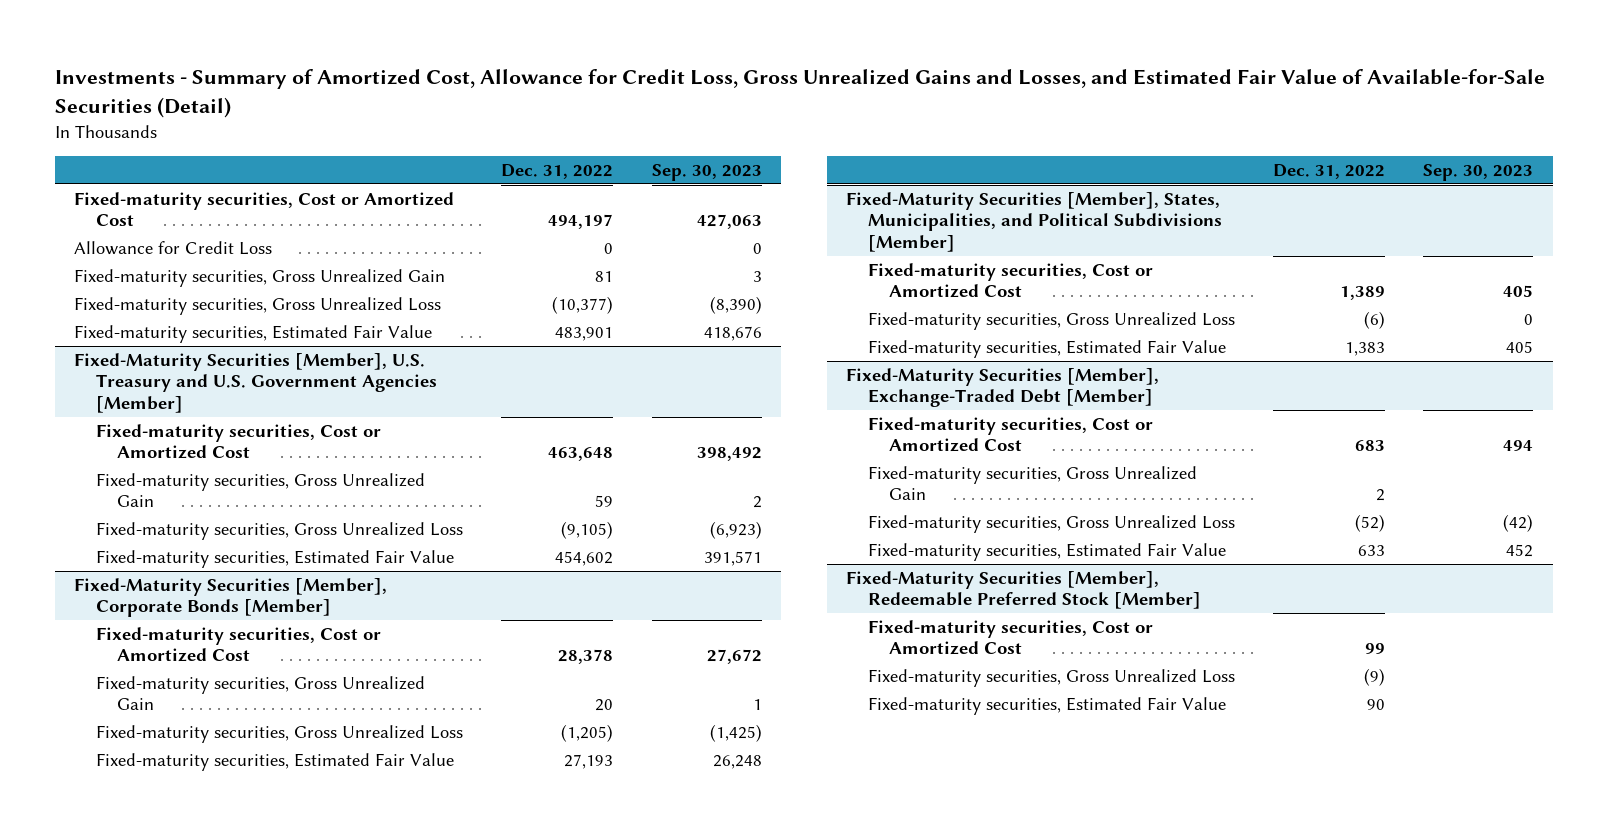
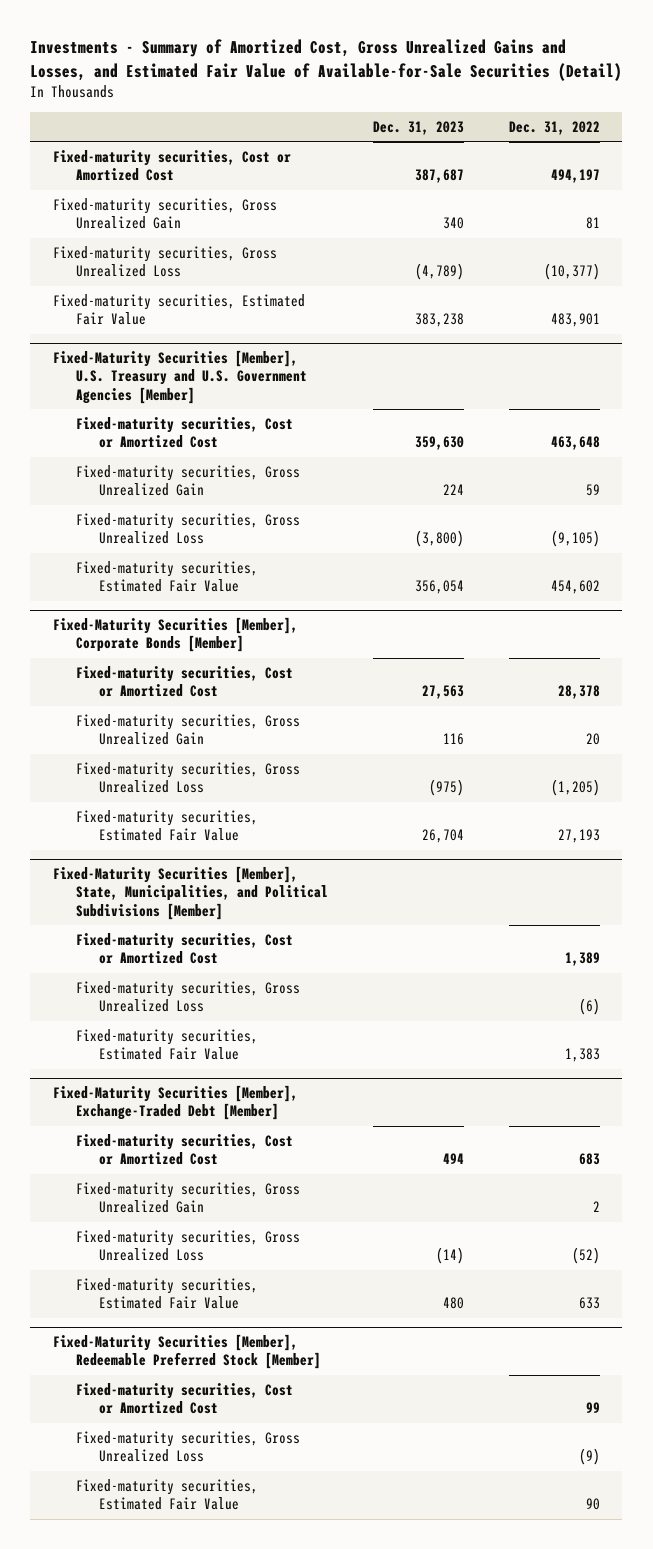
- Investments - Summary of Amortized Cost, Allowance for Credit Loss, Gross Unrealized Gains and Losses, and Estimated Fair Value of Available-for-Sale Securities (Detail)
+ Investments - Summary of Amortized Cost, Gross Unrealized Gains and Losses, and Estimated Fair Value of Available-for-Sale Securities (Detail)
- | Dec. 31, 2022 | Sep. 30, 2023
+ | Dec. 31, 2023 | Dec. 31, 2022
- Allowance for Credit Loss | 0 | 0
- Fixed-Maturity Securities [Member], States, Municipalities, and Political Subdivisions [Member]
+ Fixed-Maturity Securities [Member], State, Municipalities, and Political Subdivisions [Member]

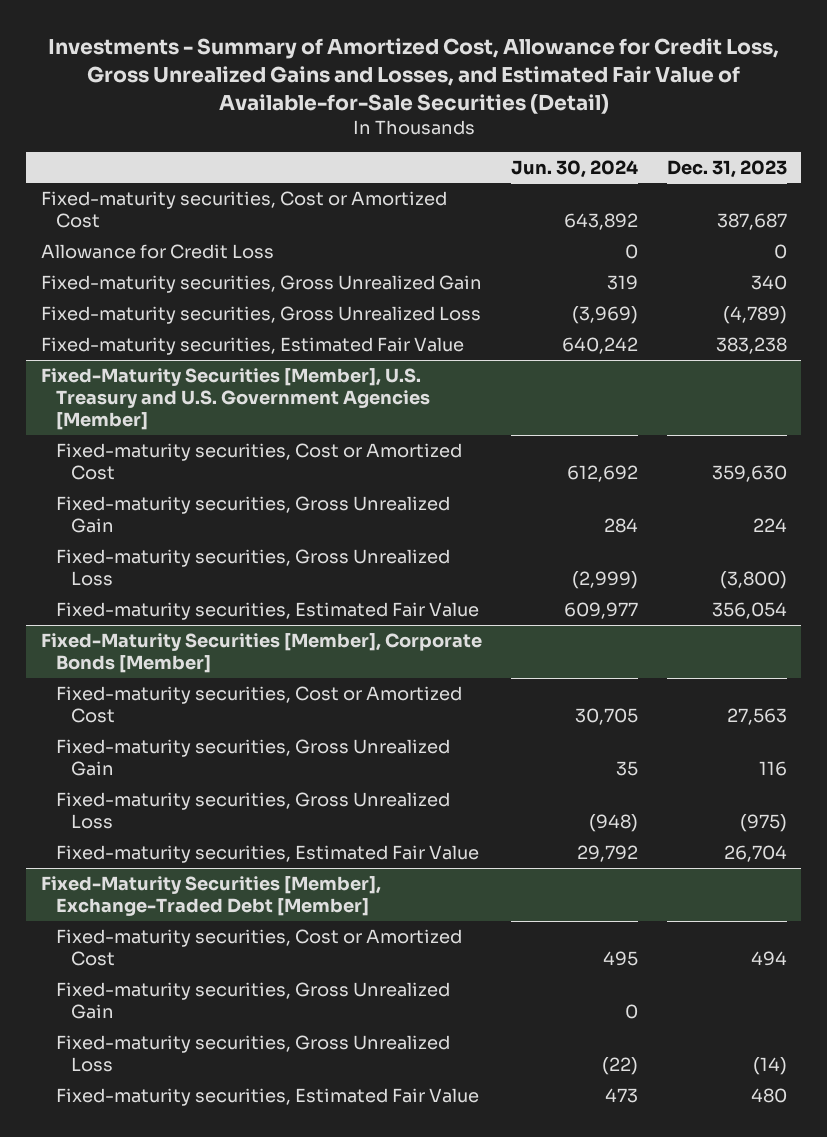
- Investments - Summary of Amortized Cost, Gross Unrealized Gains and Losses, and Estimated Fair Value of Available-for-Sale Securities (Detail)
+ Investments - Summary of Amortized Cost, Allowance for Credit Loss, Gross Unrealized Gains and Losses, and Estimated Fair Value of Available-for-Sale Securities (Detail)
- | Dec. 31, 2023 | Dec. 31, 2022
+ | Jun. 30, 2024 | Dec. 31, 2023
+ Allowance for Credit Loss | 0 | 0
- Fixed-Maturity Securities [Member], State, Municipalities, and Political Subdivisions [Member]
- Fixed-maturity securities, Cost or Amortized Cost | | 1,389
- Fixed-maturity securities, Gross Unrealized Loss | | (6)
- Fixed-maturity securities, Estimated Fair Value | | 1,383
- Fixed-Maturity Securities [Member], Redeemable Preferred Stock [Member]
- Fixed-maturity securities, Cost or Amortized Cost | | 99
- Fixed-maturity securities, Gross Unrealized Loss | | (9)
- Fixed-maturity securities, Estimated Fair Value | | 90

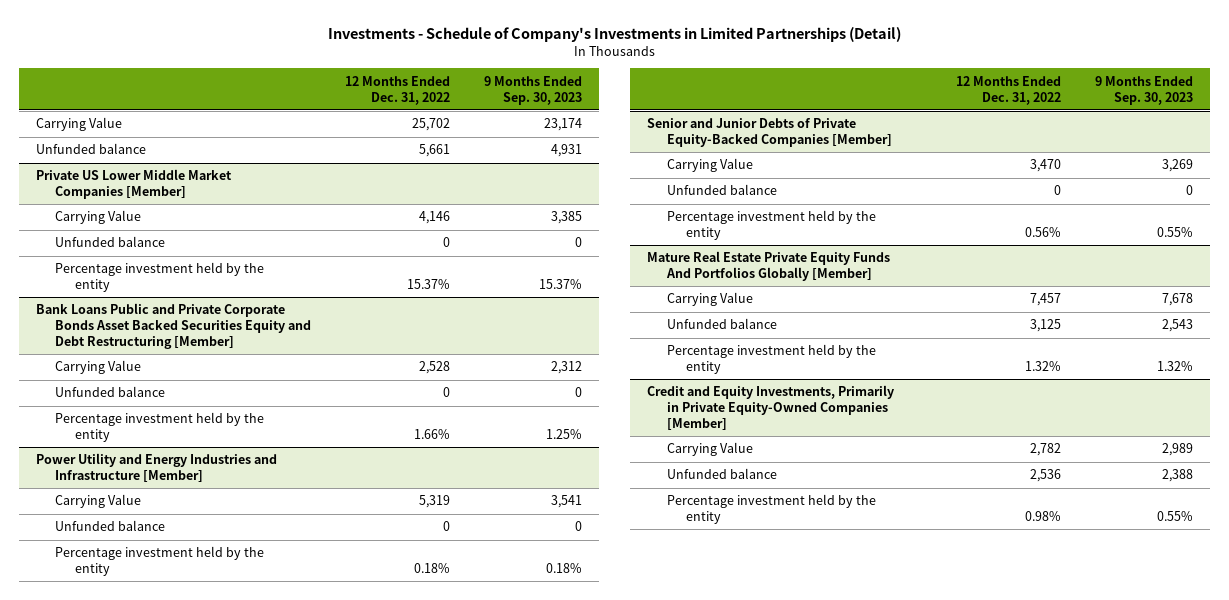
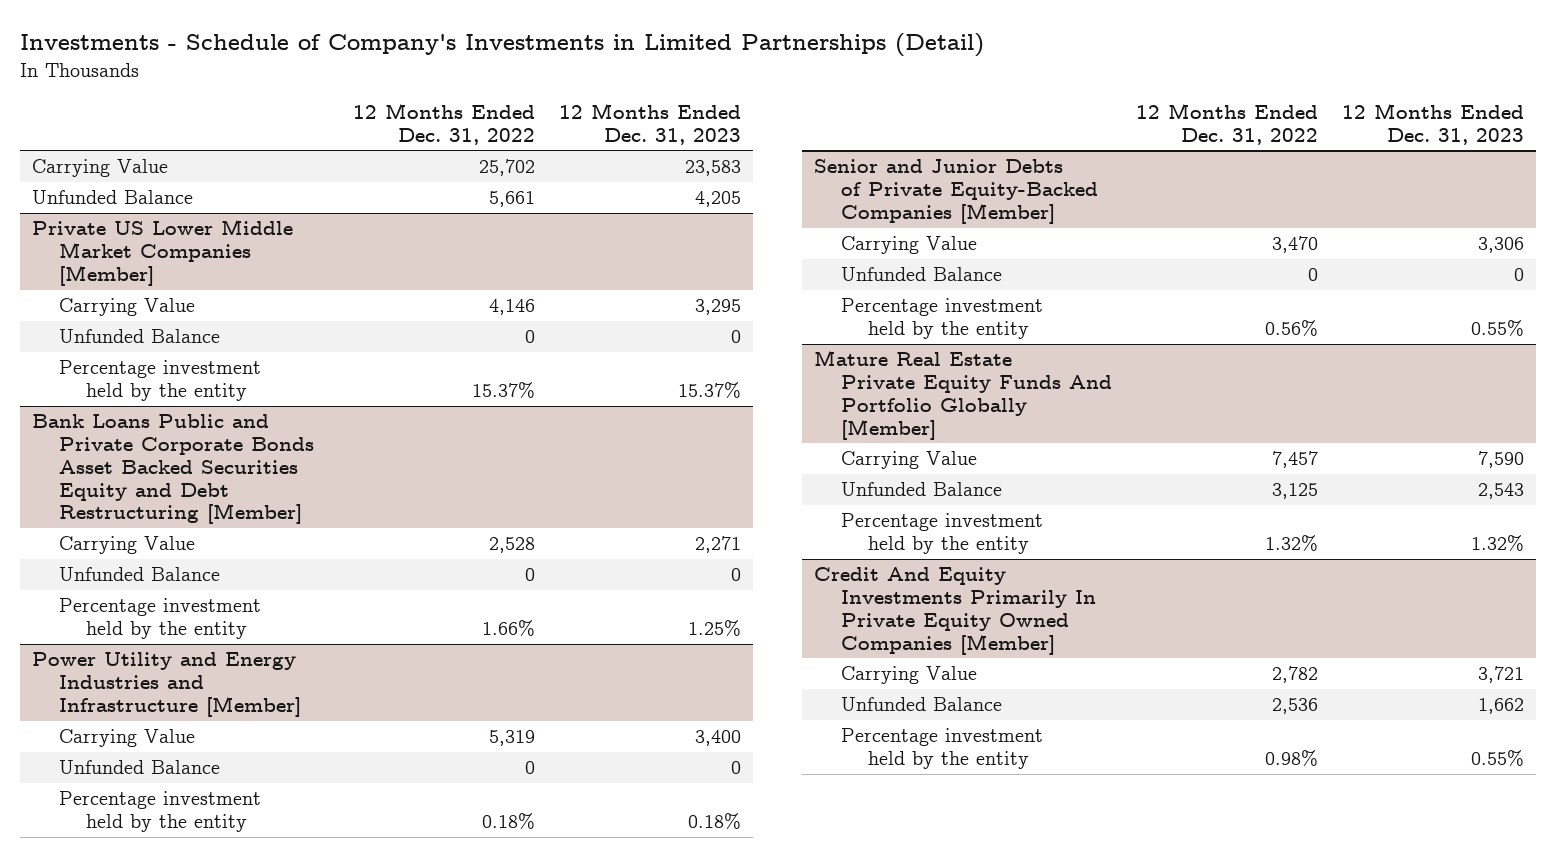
- | 12 Months Ended Dec. 31, 2022 | 9 Months Ended Sep. 30, 2023
+ | 12 Months Ended Dec. 31, 2022 | 12 Months Ended Dec. 31, 2023
- Unfunded balance | 5,661 | 4,931
+ Unfunded Balance | 5,661 | 4,205
@ Private US Lower Middle Market Companies [Member]
- Unfunded balance | 0 | 0
+ Unfunded Balance | 0 | 0
@ Bank Loans Public and Private Corporate Bonds Asset Backed Securities Equity and Debt Restructuring [Member]
- Unfunded balance | 0 | 0
+ Unfunded Balance | 0 | 0
@ Power Utility and Energy Industries and Infrastructure [Member]
- Unfunded balance | 0 | 0
+ Unfunded Balance | 0 | 0
@ Senior and Junior Debts of Private Equity-Backed Companies [Member]
- Unfunded balance | 0 | 0
+ Unfunded Balance | 0 | 0
- Mature Real Estate Private Equity Funds And Portfolios Globally [Member]
+ Mature Real Estate Private Equity Funds And Portfolio Globally [Member]
- Unfunded balance | 3,125 | 2,543
+ Unfunded Balance | 3,125 | 2,543
- Credit and Equity Investments, Primarily in Private Equity-Owned Companies [Member]
+ Credit And Equity Investments Primarily In Private Equity Owned Companies [Member]
- Unfunded balance | 2,536 | 2,388
+ Unfunded Balance | 2,536 | 1,662

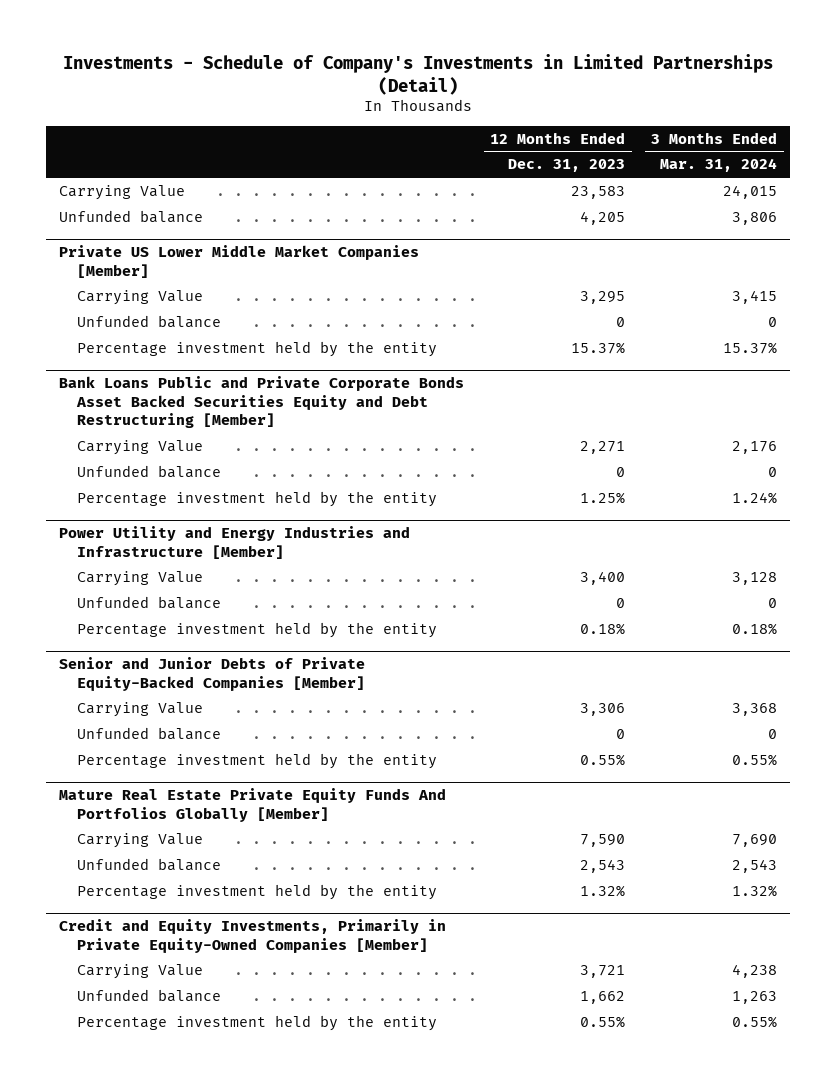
- | 12 Months Ended Dec. 31, 2022 | 12 Months Ended Dec. 31, 2023
+ | 12 Months Ended Dec. 31, 2023 | 3 Months Ended Mar. 31, 2024
- Unfunded Balance | 5,661 | 4,205
+ Unfunded balance | 4,205 | 3,806
@ Private US Lower Middle Market Companies [Member]
- Unfunded Balance | 0 | 0
+ Unfunded balance | 0 | 0
@ Bank Loans Public and Private Corporate Bonds Asset Backed Securities Equity and Debt Restructuring [Member]
- Unfunded Balance | 0 | 0
+ Unfunded balance | 0 | 0
@ Power Utility and Energy Industries and Infrastructure [Member]
- Unfunded Balance | 0 | 0
+ Unfunded balance | 0 | 0
@ Senior and Junior Debts of Private Equity-Backed Companies [Member]
- Unfunded Balance | 0 | 0
+ Unfunded balance | 0 | 0
- Mature Real Estate Private Equity Funds And Portfolio Globally [Member]
+ Mature Real Estate Private Equity Funds And Portfolios Globally [Member]
- Unfunded Balance | 3,125 | 2,543
+ Unfunded balance | 2,543 | 2,543
- Credit And Equity Investments Primarily In Private Equity Owned Companies [Member]
+ Credit and Equity Investments, Primarily in Private Equity-Owned Companies [Member]
- Unfunded Balance | 2,536 | 1,662
+ Unfunded balance | 1,662 | 1,263

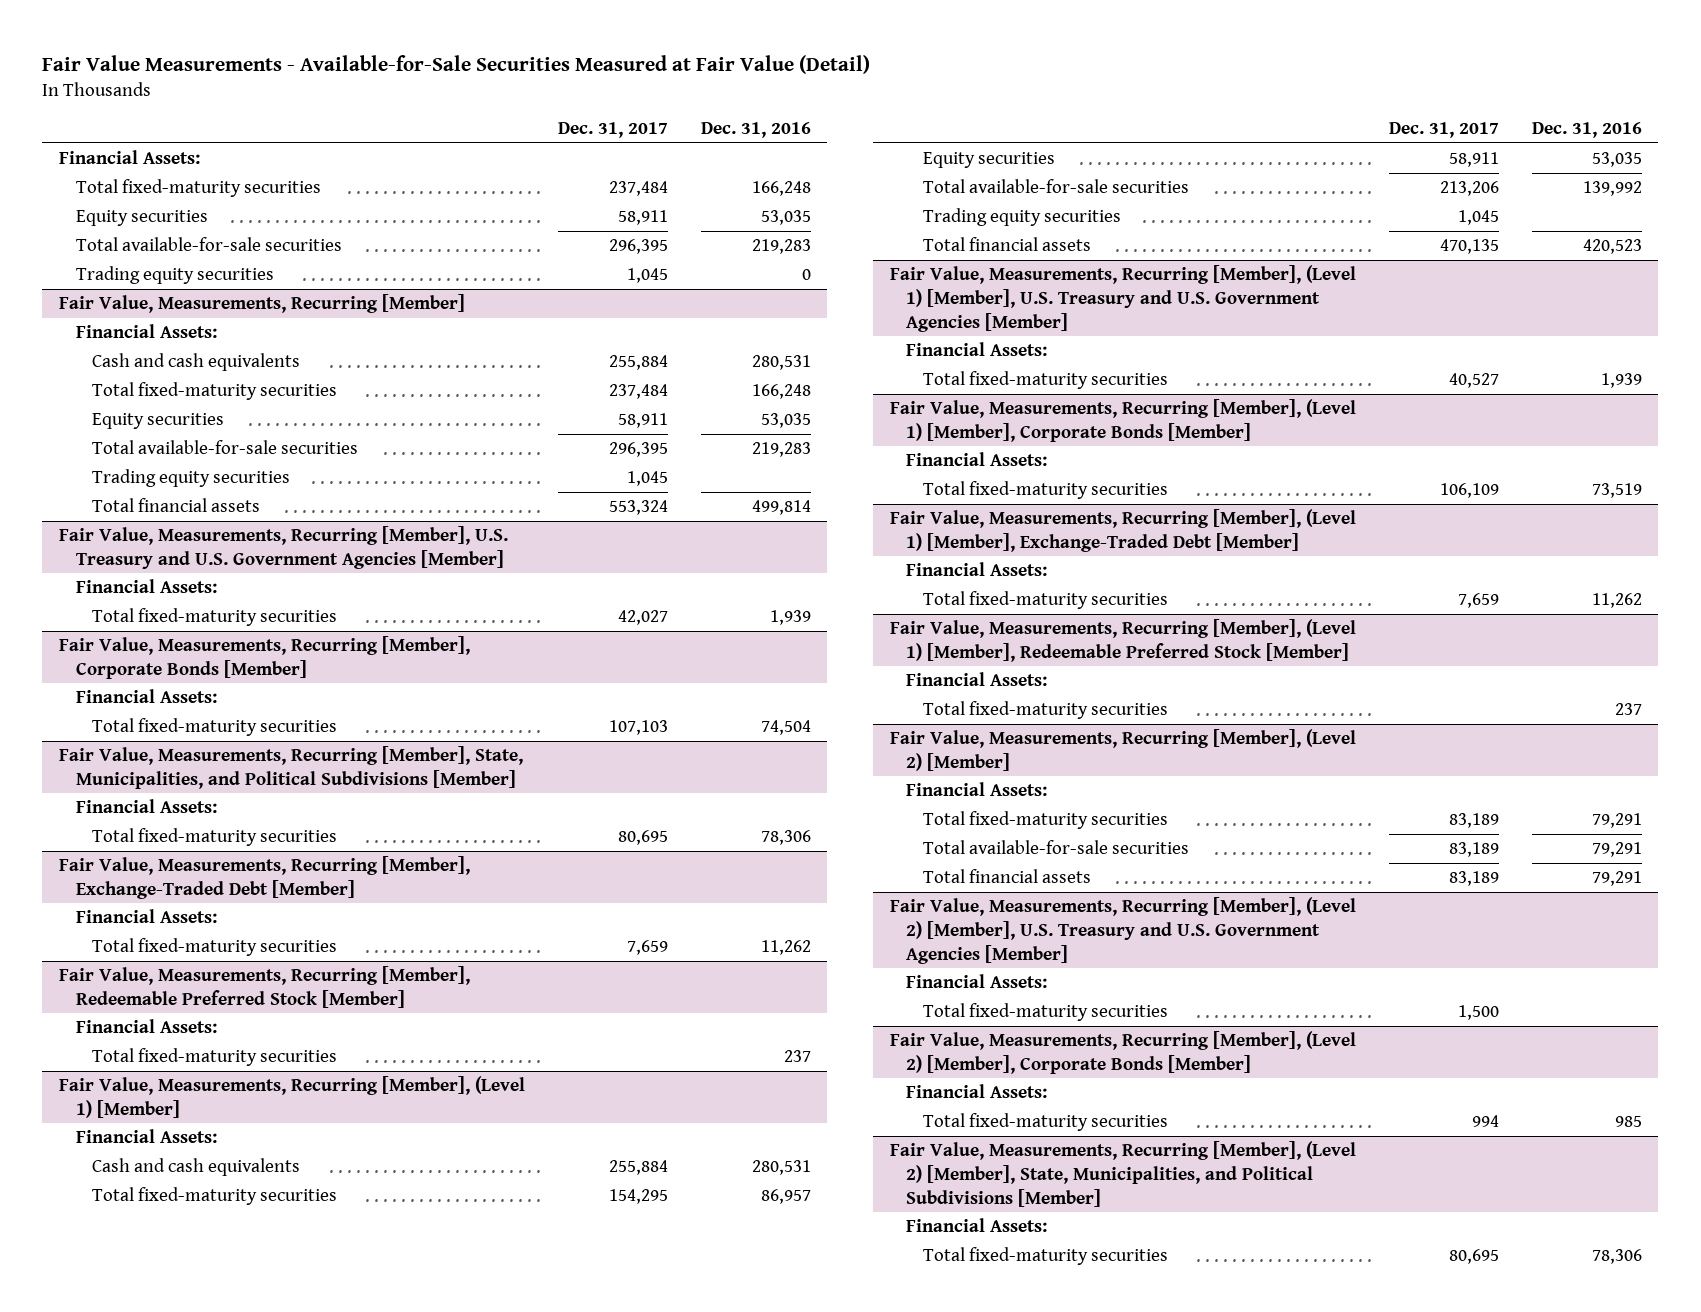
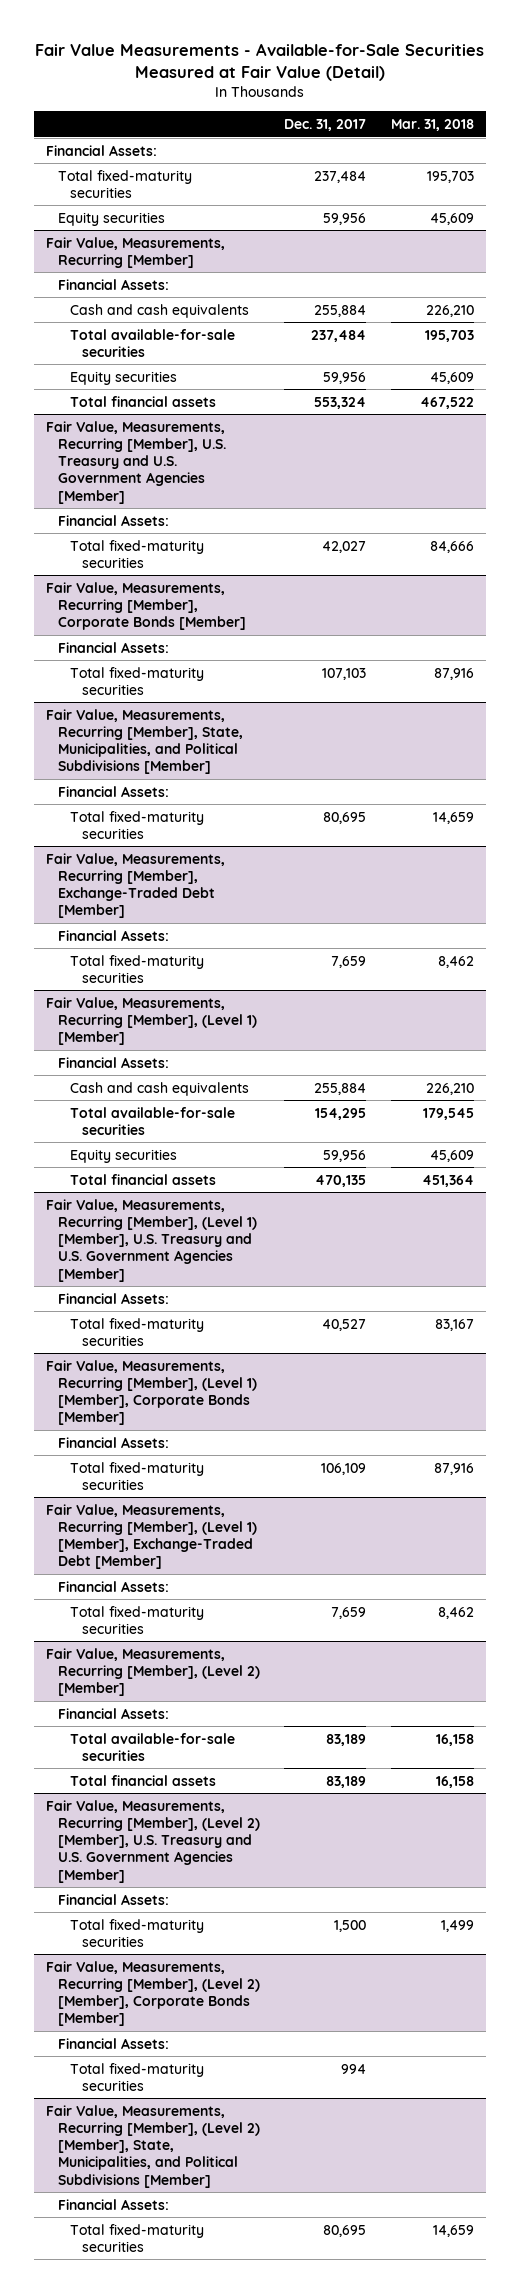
- | Dec. 31, 2017 | Dec. 31, 2016
+ | Dec. 31, 2017 | Mar. 31, 2018
- Equity securities | 58,911 | 53,035
- Total available-for-sale securities | 296,395 | 219,283
- Trading equity securities | 1,045 | 0
+ Equity securities | 59,956 | 45,609
@ Fair Value, Measurements, Recurring [Member]
- Total fixed-maturity securities | 237,484 | 166,248
- Equity securities | 58,911 | 53,035
- Total available-for-sale securities | 296,395 | 219,283
- Trading equity securities | 1,045 |
+ Total available-for-sale securities | 237,484 | 195,703
+ Equity securities | 59,956 | 45,609
- Fair Value, Measurements, Recurring [Member], Redeemable Preferred Stock [Member]
- Financial Assets:
- Total fixed-maturity securities | | 237
@ Fair Value, Measurements, Recurring [Member], (Level 1) [Member]
- Total fixed-maturity securities | 154,295 | 86,957
- Equity securities | 58,911 | 53,035
- Total available-for-sale securities | 213,206 | 139,992
- Trading equity securities | 1,045 |
+ Total available-for-sale securities | 154,295 | 179,545
+ Equity securities | 59,956 | 45,609
- Fair Value, Measurements, Recurring [Member], (Level 1) [Member], Redeemable Preferred Stock [Member]
- Financial Assets:
- Total fixed-maturity securities | | 237
@ Fair Value, Measurements, Recurring [Member], (Level 2) [Member]
- Total fixed-maturity securities | 83,189 | 79,291

